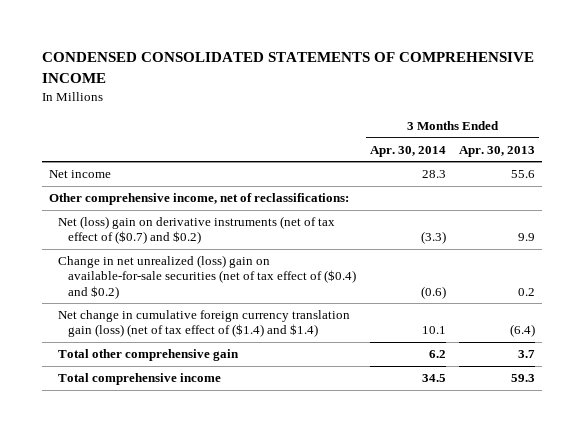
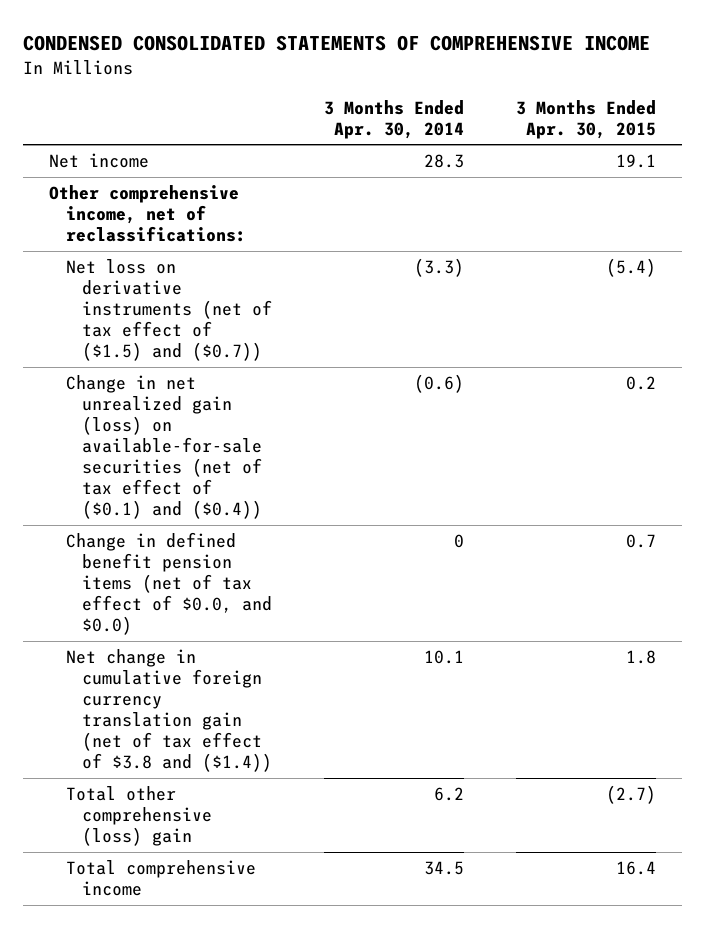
- | 3 Months Ended Apr. 30, 2014 | 3 Months Ended Apr. 30, 2013
+ | 3 Months Ended Apr. 30, 2014 | 3 Months Ended Apr. 30, 2015
- Net (loss) gain on derivative instruments (net of tax effect of ($0.7) and $0.2) | (3.3) | 9.9
- Change in net unrealized (loss) gain on available-for-sale securities (net of tax effect of ($0.4) and $0.2) | (0.6) | 0.2
- Net change in cumulative foreign currency translation gain (loss) (net of tax effect of ($1.4) and $1.4) | 10.1 | (6.4)
- Total other comprehensive gain | 6.2 | 3.7
+ Net loss on derivative instruments (net of tax effect of ($1.5) and ($0.7)) | (3.3) | (5.4)
+ Change in net unrealized gain (loss) on available-for-sale securities (net of tax effect of ($0.1) and ($0.4)) | (0.6) | 0.2
+ Change in defined benefit pension items (net of tax effect of $0.0, and $0.0) | 0 | 0.7
+ Net change in cumulative foreign currency translation gain (net of tax effect of $3.8 and ($1.4)) | 10.1 | 1.8
+ Total other comprehensive (loss) gain | 6.2 | (2.7)

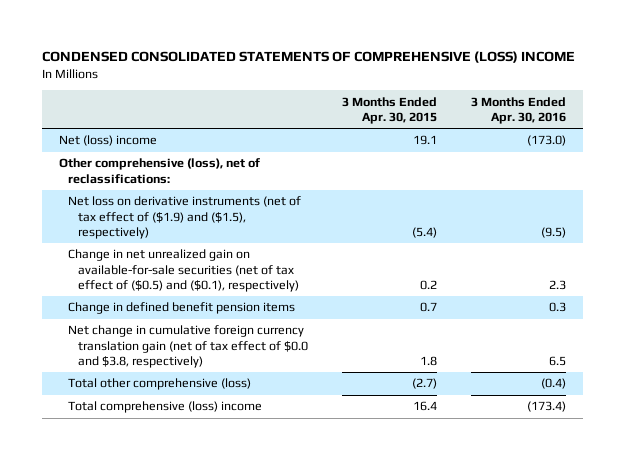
- CONDENSED CONSOLIDATED STATEMENTS OF COMPREHENSIVE INCOME
+ CONDENSED CONSOLIDATED STATEMENTS OF COMPREHENSIVE (LOSS) INCOME
- | 3 Months Ended Apr. 30, 2014 | 3 Months Ended Apr. 30, 2015
+ | 3 Months Ended Apr. 30, 2015 | 3 Months Ended Apr. 30, 2016
- Net income | 28.3 | 19.1
- Other comprehensive income, net of reclassifications:
- Net loss on derivative instruments (net of tax effect of ($1.5) and ($0.7)) | (3.3) | (5.4)
- Change in net unrealized gain (loss) on available-for-sale securities (net of tax effect of ($0.1) and ($0.4)) | (0.6) | 0.2
- Change in defined benefit pension items (net of tax effect of $0.0, and $0.0) | 0 | 0.7
- Net change in cumulative foreign currency translation gain (net of tax effect of $3.8 and ($1.4)) | 10.1 | 1.8
- Total other comprehensive (loss) gain | 6.2 | (2.7)
- Total comprehensive income | 34.5 | 16.4
+ Net (loss) income | 19.1 | (173.0)
+ Other comprehensive (loss), net of reclassifications:
+ Net loss on derivative instruments (net of tax effect of ($1.9) and ($1.5), respectively) | (5.4) | (9.5)
+ Change in net unrealized gain on available-for-sale securities (net of tax effect of ($0.5) and ($0.1), respectively) | 0.2 | 2.3
+ Change in defined benefit pension items | 0.7 | 0.3
+ Net change in cumulative foreign currency translation gain (net of tax effect of $0.0 and $3.8, respectively) | 1.8 | 6.5
+ Total other comprehensive (loss) | (2.7) | (0.4)
+ Total comprehensive (loss) income | 16.4 | (173.4)

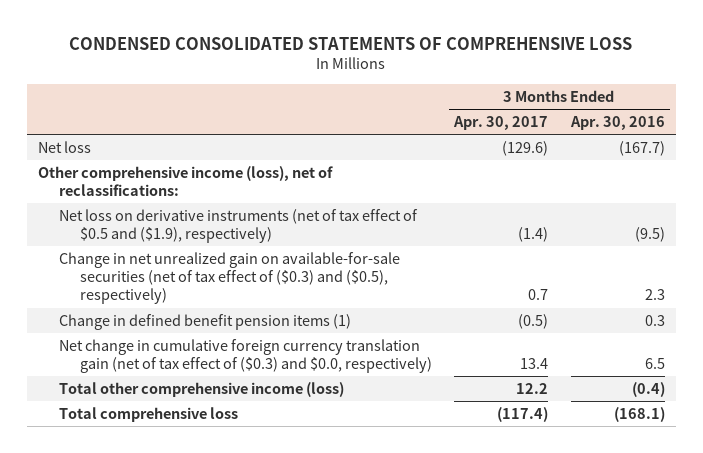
- CONDENSED CONSOLIDATED STATEMENTS OF COMPREHENSIVE (LOSS) INCOME
+ CONDENSED CONSOLIDATED STATEMENTS OF COMPREHENSIVE LOSS
- | 3 Months Ended Apr. 30, 2015 | 3 Months Ended Apr. 30, 2016
+ | 3 Months Ended Apr. 30, 2017 | 3 Months Ended Apr. 30, 2016
- Net (loss) income | 19.1 | (173.0)
- Other comprehensive (loss), net of reclassifications:
- Net loss on derivative instruments (net of tax effect of ($1.9) and ($1.5), respectively) | (5.4) | (9.5)
- Change in net unrealized gain on available-for-sale securities (net of tax effect of ($0.5) and ($0.1), respectively) | 0.2 | 2.3
- Change in defined benefit pension items | 0.7 | 0.3
- Net change in cumulative foreign currency translation gain (net of tax effect of $0.0 and $3.8, respectively) | 1.8 | 6.5
- Total other comprehensive (loss) | (2.7) | (0.4)
- Total comprehensive (loss) income | 16.4 | (173.4)
+ Net loss | (129.6) | (167.7)
+ Other comprehensive income (loss), net of reclassifications:
+ Net loss on derivative instruments (net of tax effect of $0.5 and ($1.9), respectively) | (1.4) | (9.5)
+ Change in net unrealized gain on available-for-sale securities (net of tax effect of ($0.3) and ($0.5), respectively) | 0.7 | 2.3
+ Change in defined benefit pension items (1) | (0.5) | 0.3
+ Net change in cumulative foreign currency translation gain (net of tax effect of ($0.3) and $0.0, respectively) | 13.4 | 6.5
+ Total other comprehensive income (loss) | 12.2 | (0.4)
+ Total comprehensive loss | (117.4) | (168.1)

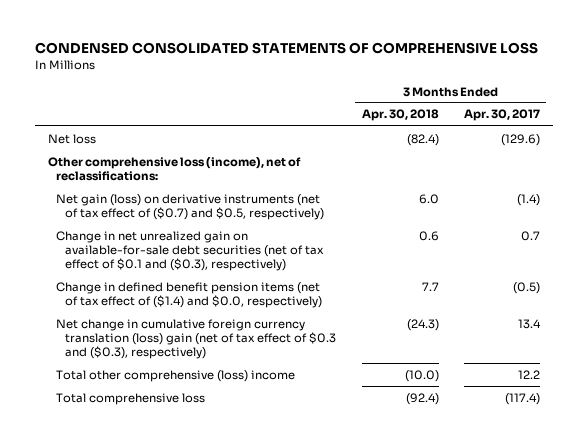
- | 3 Months Ended Apr. 30, 2017 | 3 Months Ended Apr. 30, 2016
+ | 3 Months Ended Apr. 30, 2018 | 3 Months Ended Apr. 30, 2017
- Other comprehensive income (loss), net of reclassifications:
- Net loss on derivative instruments (net of tax effect of $0.5 and ($1.9), respectively) | (1.4) | (9.5)
- Change in net unrealized gain on available-for-sale securities (net of tax effect of ($0.3) and ($0.5), respectively) | 0.7 | 2.3
- Change in defined benefit pension items (1) | (0.5) | 0.3
- Net change in cumulative foreign currency translation gain (net of tax effect of ($0.3) and $0.0, respectively) | 13.4 | 6.5
- Total other comprehensive income (loss) | 12.2 | (0.4)
+ Other comprehensive loss (income), net of reclassifications:
+ Net gain (loss) on derivative instruments (net of tax effect of ($0.7) and $0.5, respectively) | 6.0 | (1.4)
+ Change in net unrealized gain on available-for-sale debt securities (net of tax effect of $0.1 and ($0.3), respectively) | 0.6 | 0.7
+ Change in defined benefit pension items (net of tax effect of ($1.4) and $0.0, respectively) | 7.7 | (0.5)
+ Net change in cumulative foreign currency translation (loss) gain (net of tax effect of $0.3 and ($0.3), respectively) | (24.3) | 13.4
+ Total other comprehensive (loss) income | (10.0) | 12.2

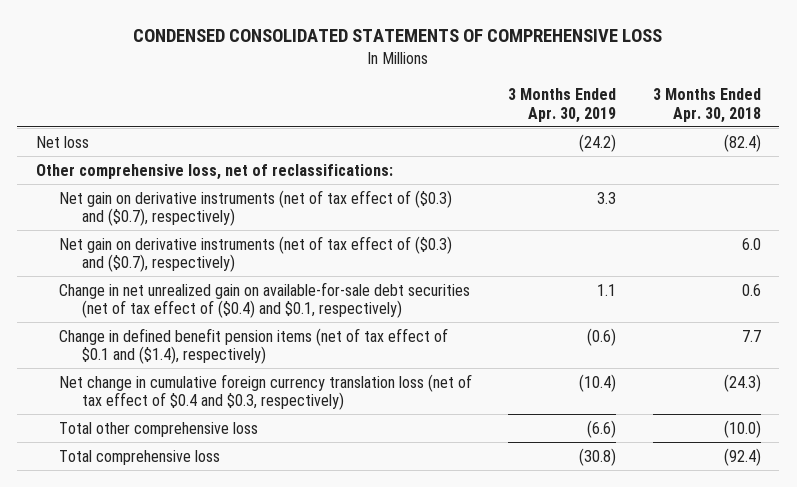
- | 3 Months Ended Apr. 30, 2018 | 3 Months Ended Apr. 30, 2017
+ | 3 Months Ended Apr. 30, 2019 | 3 Months Ended Apr. 30, 2018
- Other comprehensive loss (income), net of reclassifications:
- Net gain (loss) on derivative instruments (net of tax effect of ($0.7) and $0.5, respectively) | 6.0 | (1.4)
- Change in net unrealized gain on available-for-sale debt securities (net of tax effect of $0.1 and ($0.3), respectively) | 0.6 | 0.7
- Change in defined benefit pension items (net of tax effect of ($1.4) and $0.0, respectively) | 7.7 | (0.5)
- Net change in cumulative foreign currency translation (loss) gain (net of tax effect of $0.3 and ($0.3), respectively) | (24.3) | 13.4
- Total other comprehensive (loss) income | (10.0) | 12.2
+ Other comprehensive loss, net of reclassifications:
+ Net gain on derivative instruments (net of tax effect of ($0.3) and ($0.7), respectively) | 3.3 |
+ Net gain on derivative instruments (net of tax effect of ($0.3) and ($0.7), respectively) | | 6.0
+ Change in net unrealized gain on available-for-sale debt securities (net of tax effect of ($0.4) and $0.1, respectively) | 1.1 | 0.6
+ Change in defined benefit pension items (net of tax effect of $0.1 and ($1.4), respectively) | (0.6) | 7.7
+ Net change in cumulative foreign currency translation loss (net of tax effect of $0.4 and $0.3, respectively) | (10.4) | (24.3)
+ Total other comprehensive loss | (6.6) | (10.0)

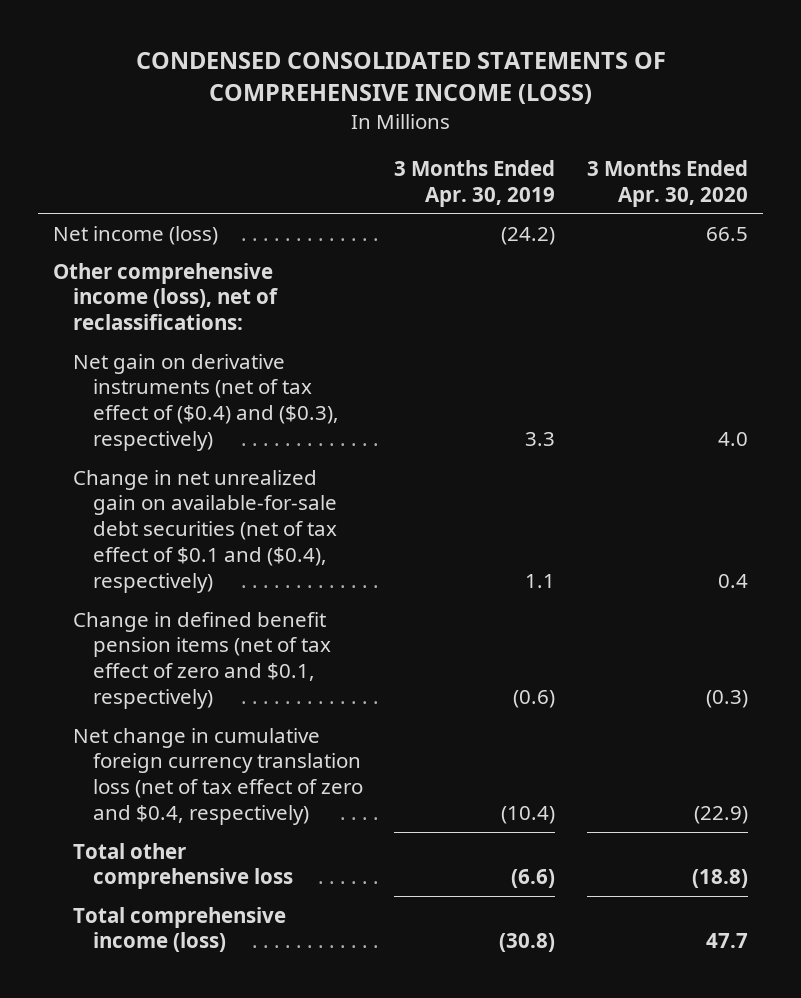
- CONDENSED CONSOLIDATED STATEMENTS OF COMPREHENSIVE LOSS
+ CONDENSED CONSOLIDATED STATEMENTS OF COMPREHENSIVE INCOME (LOSS)
- | 3 Months Ended Apr. 30, 2019 | 3 Months Ended Apr. 30, 2018
+ | 3 Months Ended Apr. 30, 2019 | 3 Months Ended Apr. 30, 2020
- Net loss | (24.2) | (82.4)
- Other comprehensive loss, net of reclassifications:
- Net gain on derivative instruments (net of tax effect of ($0.3) and ($0.7), respectively) | 3.3 |
- Net gain on derivative instruments (net of tax effect of ($0.3) and ($0.7), respectively) | | 6.0
- Change in net unrealized gain on available-for-sale debt securities (net of tax effect of ($0.4) and $0.1, respectively) | 1.1 | 0.6
- Change in defined benefit pension items (net of tax effect of $0.1 and ($1.4), respectively) | (0.6) | 7.7
- Net change in cumulative foreign currency translation loss (net of tax effect of $0.4 and $0.3, respectively) | (10.4) | (24.3)
+ Net income (loss) | (24.2) | 66.5
+ Other comprehensive income (loss), net of reclassifications:
+ Net gain on derivative instruments (net of tax effect of ($0.4) and ($0.3), respectively) | 3.3 | 4.0
+ Change in net unrealized gain on available-for-sale debt securities (net of tax effect of $0.1 and ($0.4), respectively) | 1.1 | 0.4
+ Change in defined benefit pension items (net of tax effect of zero and $0.1, respectively) | (0.6) | (0.3)
+ Net change in cumulative foreign currency translation loss (net of tax effect of zero and $0.4, respectively) | (10.4) | (22.9)
- Total comprehensive loss | (30.8) | (92.4)
+ Total comprehensive income (loss) | (30.8) | 47.7

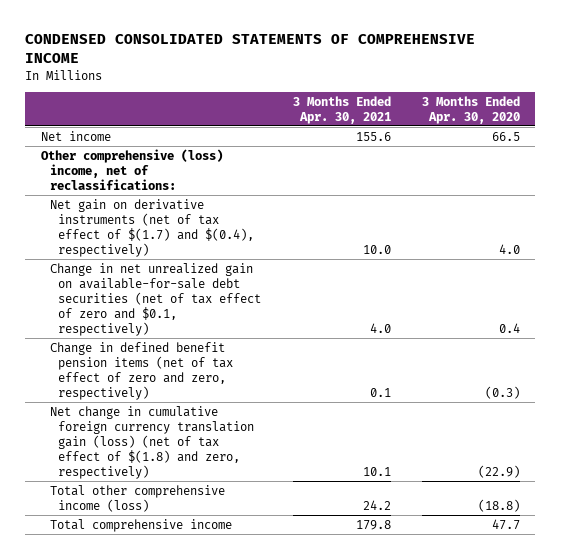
- CONDENSED CONSOLIDATED STATEMENTS OF COMPREHENSIVE INCOME (LOSS)
+ CONDENSED CONSOLIDATED STATEMENTS OF COMPREHENSIVE INCOME
- | 3 Months Ended Apr. 30, 2019 | 3 Months Ended Apr. 30, 2020
+ | 3 Months Ended Apr. 30, 2021 | 3 Months Ended Apr. 30, 2020
- Net income (loss) | (24.2) | 66.5
- Other comprehensive income (loss), net of reclassifications:
- Net gain on derivative instruments (net of tax effect of ($0.4) and ($0.3), respectively) | 3.3 | 4.0
- Change in net unrealized gain on available-for-sale debt securities (net of tax effect of $0.1 and ($0.4), respectively) | 1.1 | 0.4
- Change in defined benefit pension items (net of tax effect of zero and $0.1, respectively) | (0.6) | (0.3)
- Net change in cumulative foreign currency translation loss (net of tax effect of zero and $0.4, respectively) | (10.4) | (22.9)
- Total other comprehensive loss | (6.6) | (18.8)
- Total comprehensive income (loss) | (30.8) | 47.7
+ Net income | 155.6 | 66.5
+ Other comprehensive (loss) income, net of reclassifications:
+ Net gain on derivative instruments (net of tax effect of $(1.7) and $(0.4), respectively) | 10.0 | 4.0
+ Change in net unrealized gain on available-for-sale debt securities (net of tax effect of zero and $0.1, respectively) | 4.0 | 0.4
+ Change in defined benefit pension items (net of tax effect of zero and zero, respectively) | 0.1 | (0.3)
+ Net change in cumulative foreign currency translation gain (loss) (net of tax effect of $(1.8) and zero, respectively) | 10.1 | (22.9)
+ Total other comprehensive income (loss) | 24.2 | (18.8)
+ Total comprehensive income | 179.8 | 47.7

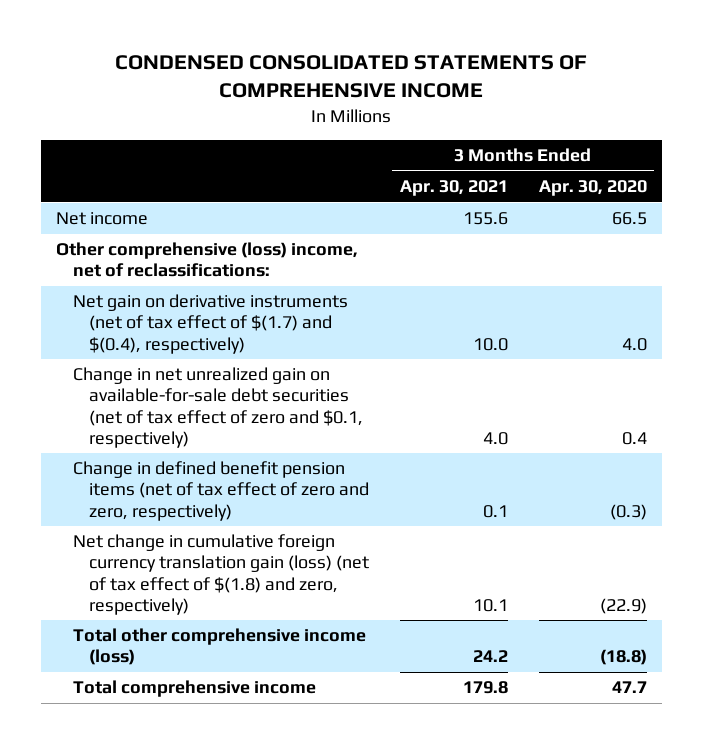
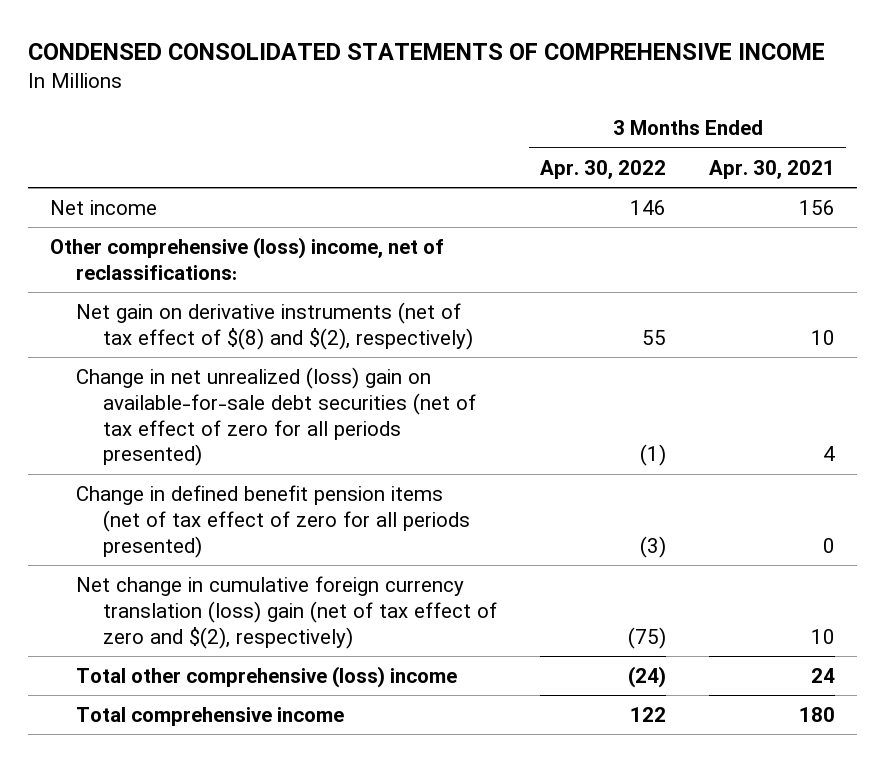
- | 3 Months Ended Apr. 30, 2021 | 3 Months Ended Apr. 30, 2020
+ | 3 Months Ended Apr. 30, 2022 | 3 Months Ended Apr. 30, 2021
- Net income | 155.6 | 66.5
+ Net income | 146 | 156
- Net gain on derivative instruments (net of tax effect of $(1.7) and $(0.4), respectively) | 10.0 | 4.0
- Change in net unrealized gain on available-for-sale debt securities (net of tax effect of zero and $0.1, respectively) | 4.0 | 0.4
- Change in defined benefit pension items (net of tax effect of zero and zero, respectively) | 0.1 | (0.3)
- Net change in cumulative foreign currency translation gain (loss) (net of tax effect of $(1.8) and zero, respectively) | 10.1 | (22.9)
- Total other comprehensive income (loss) | 24.2 | (18.8)
- Total comprehensive income | 179.8 | 47.7
+ Net gain on derivative instruments (net of tax effect of $(8) and $(2), respectively) | 55 | 10
+ Change in net unrealized (loss) gain on available-for-sale debt securities (net of tax effect of zero for all periods presented) | (1) | 4
+ Change in defined benefit pension items (net of tax effect of zero for all periods presented) | (3) | 0
+ Net change in cumulative foreign currency translation (loss) gain (net of tax effect of zero and $(2), respectively) | (75) | 10
+ Total other comprehensive (loss) income | (24) | 24
+ Total comprehensive income | 122 | 180

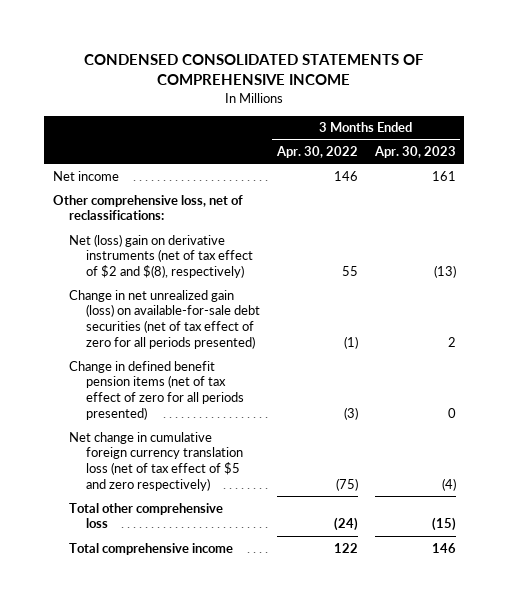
- | 3 Months Ended Apr. 30, 2022 | 3 Months Ended Apr. 30, 2021
+ | 3 Months Ended Apr. 30, 2022 | 3 Months Ended Apr. 30, 2023
- Other comprehensive (loss) income, net of reclassifications:
- Net gain on derivative instruments (net of tax effect of $(8) and $(2), respectively) | 55 | 10
- Change in net unrealized (loss) gain on available-for-sale debt securities (net of tax effect of zero for all periods presented) | (1) | 4
+ Other comprehensive loss, net of reclassifications:
+ Net (loss) gain on derivative instruments (net of tax effect of $2 and $(8), respectively) | 55 | (13)
+ Change in net unrealized gain (loss) on available-for-sale debt securities (net of tax effect of zero for all periods presented) | (1) | 2
- Net change in cumulative foreign currency translation (loss) gain (net of tax effect of zero and $(2), respectively) | (75) | 10
- Total other comprehensive (loss) income | (24) | 24
+ Net change in cumulative foreign currency translation loss (net of tax effect of $5 and zero respectively) | (75) | (4)
+ Total other comprehensive loss | (24) | (15)

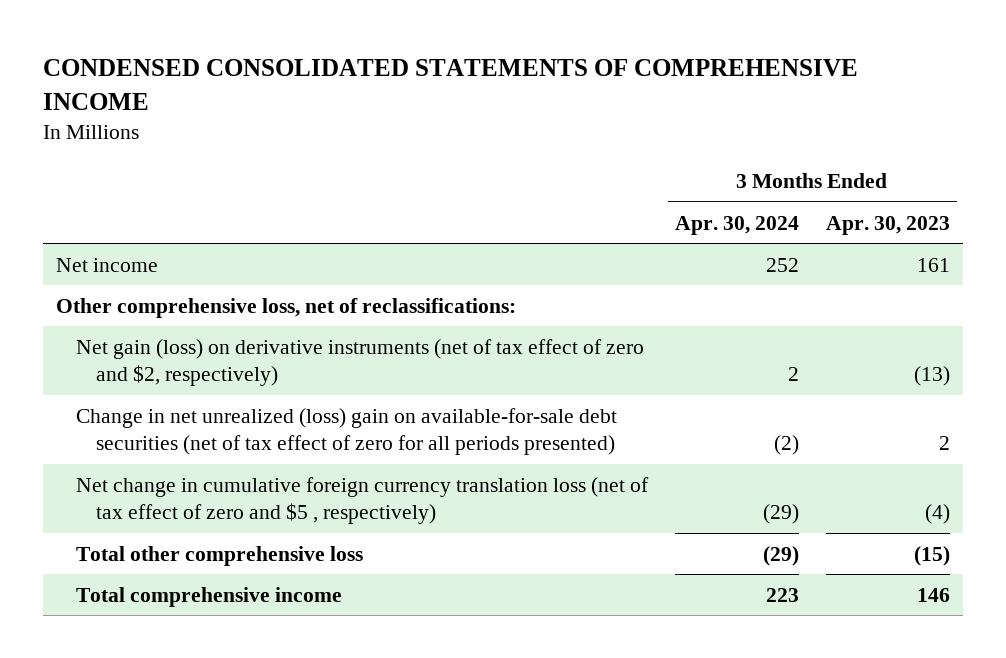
- | 3 Months Ended Apr. 30, 2022 | 3 Months Ended Apr. 30, 2023
+ | 3 Months Ended Apr. 30, 2024 | 3 Months Ended Apr. 30, 2023
- Net (loss) gain on derivative instruments (net of tax effect of $2 and $(8), respectively) | 55 | (13)
- Change in net unrealized gain (loss) on available-for-sale debt securities (net of tax effect of zero for all periods presented) | (1) | 2
- Change in defined benefit pension items (net of tax effect of zero for all periods presented) | (3) | 0
- Net change in cumulative foreign currency translation loss (net of tax effect of $5 and zero respectively) | (75) | (4)
+ Net gain (loss) on derivative instruments (net of tax effect of zero and $2, respectively) | 2 | (13)
+ Change in net unrealized (loss) gain on available-for-sale debt securities (net of tax effect of zero for all periods presented) | (2) | 2
+ Net change in cumulative foreign currency translation loss (net of tax effect of zero and $5 , respectively) | (29) | (4)

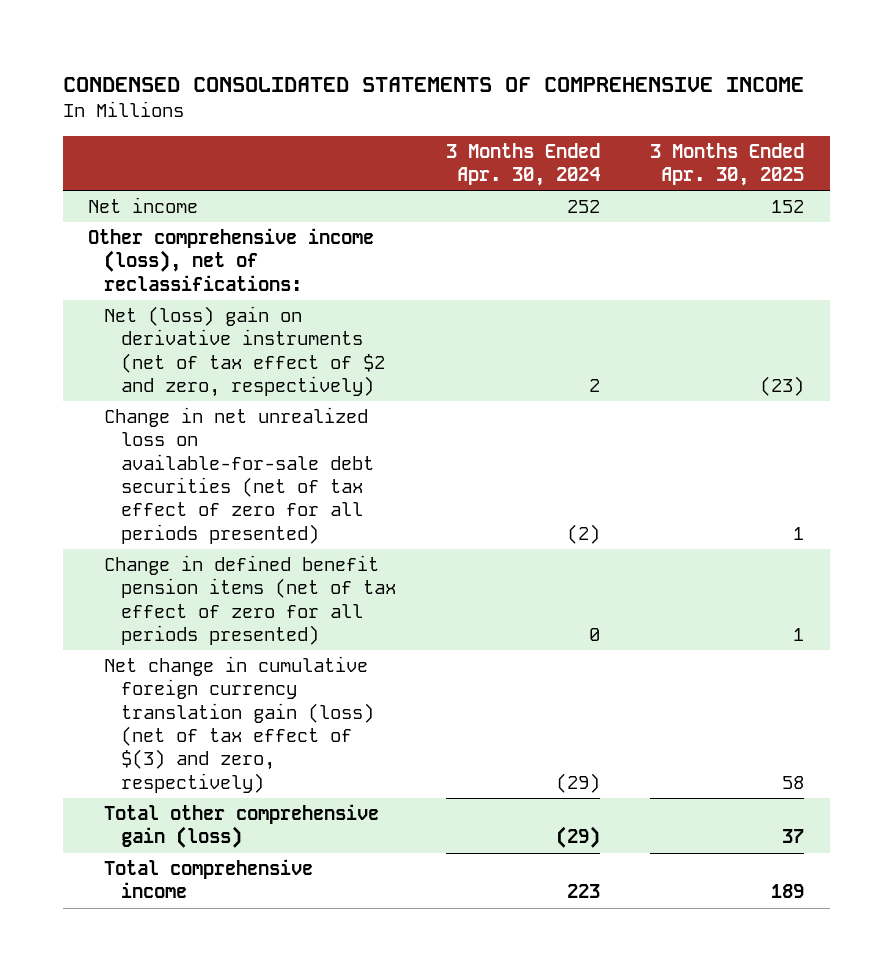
- | 3 Months Ended Apr. 30, 2024 | 3 Months Ended Apr. 30, 2023
+ | 3 Months Ended Apr. 30, 2024 | 3 Months Ended Apr. 30, 2025
- Other comprehensive loss, net of reclassifications:
- Net gain (loss) on derivative instruments (net of tax effect of zero and $2, respectively) | 2 | (13)
- Change in net unrealized (loss) gain on available-for-sale debt securities (net of tax effect of zero for all periods presented) | (2) | 2
- Net change in cumulative foreign currency translation loss (net of tax effect of zero and $5 , respectively) | (29) | (4)
- Total other comprehensive loss | (29) | (15)
+ Other comprehensive income (loss), net of reclassifications:
+ Net (loss) gain on derivative instruments (net of tax effect of $2 and zero, respectively) | 2 | (23)
+ Change in net unrealized loss on available-for-sale debt securities (net of tax effect of zero for all periods presented) | (2) | 1
+ Change in defined benefit pension items (net of tax effect of zero for all periods presented) | 0 | 1
+ Net change in cumulative foreign currency translation gain (loss) (net of tax effect of $(3) and zero, respectively) | (29) | 58
+ Total other comprehensive gain (loss) | (29) | 37

